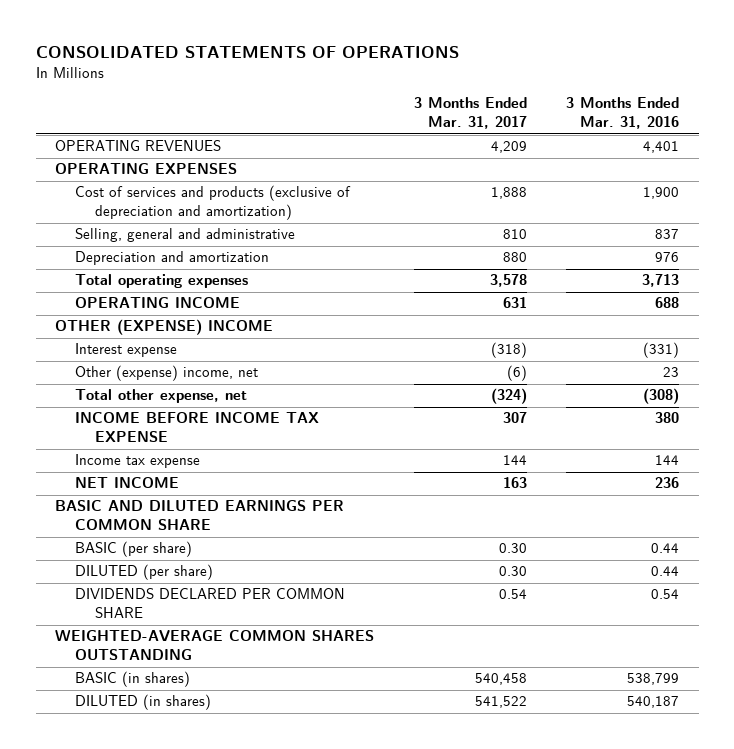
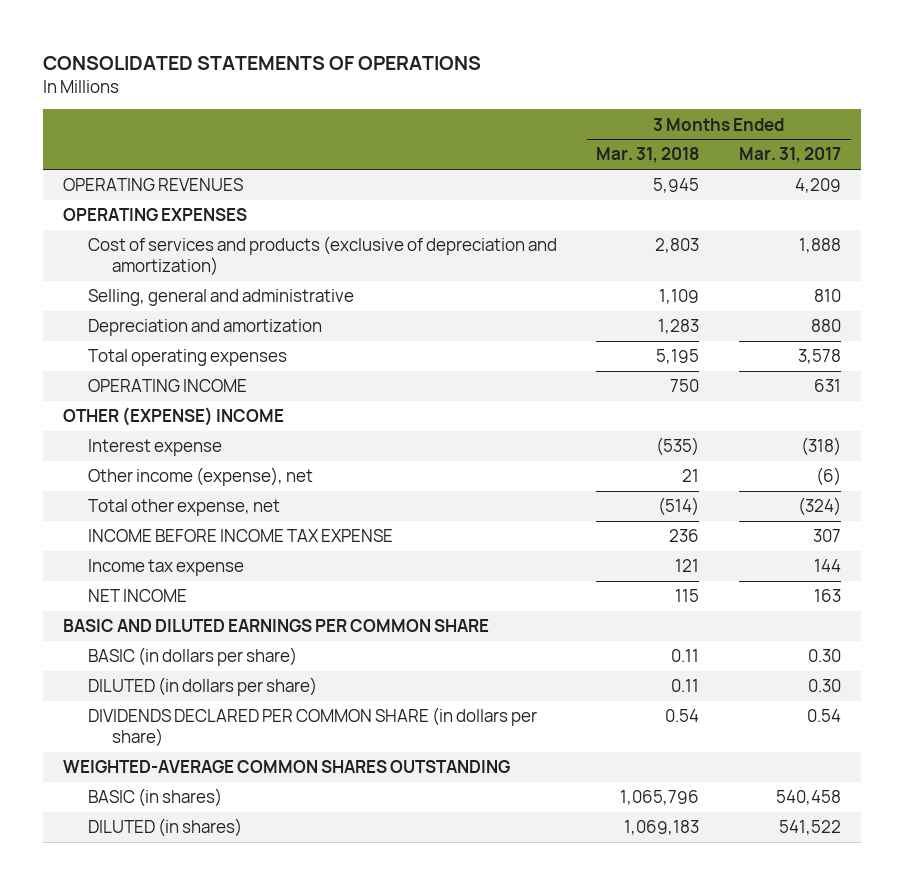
- | 3 Months Ended Mar. 31, 2017 | 3 Months Ended Mar. 31, 2016
+ | 3 Months Ended Mar. 31, 2018 | 3 Months Ended Mar. 31, 2017
- Other (expense) income, net | (6) | 23
+ Other income (expense), net | 21 | (6)
- BASIC (per share) | 0.30 | 0.44
- DILUTED (per share) | 0.30 | 0.44
- DIVIDENDS DECLARED PER COMMON SHARE | 0.54 | 0.54
+ BASIC (in dollars per share) | 0.11 | 0.30
+ DILUTED (in dollars per share) | 0.11 | 0.30
+ DIVIDENDS DECLARED PER COMMON SHARE (in dollars per share) | 0.54 | 0.54

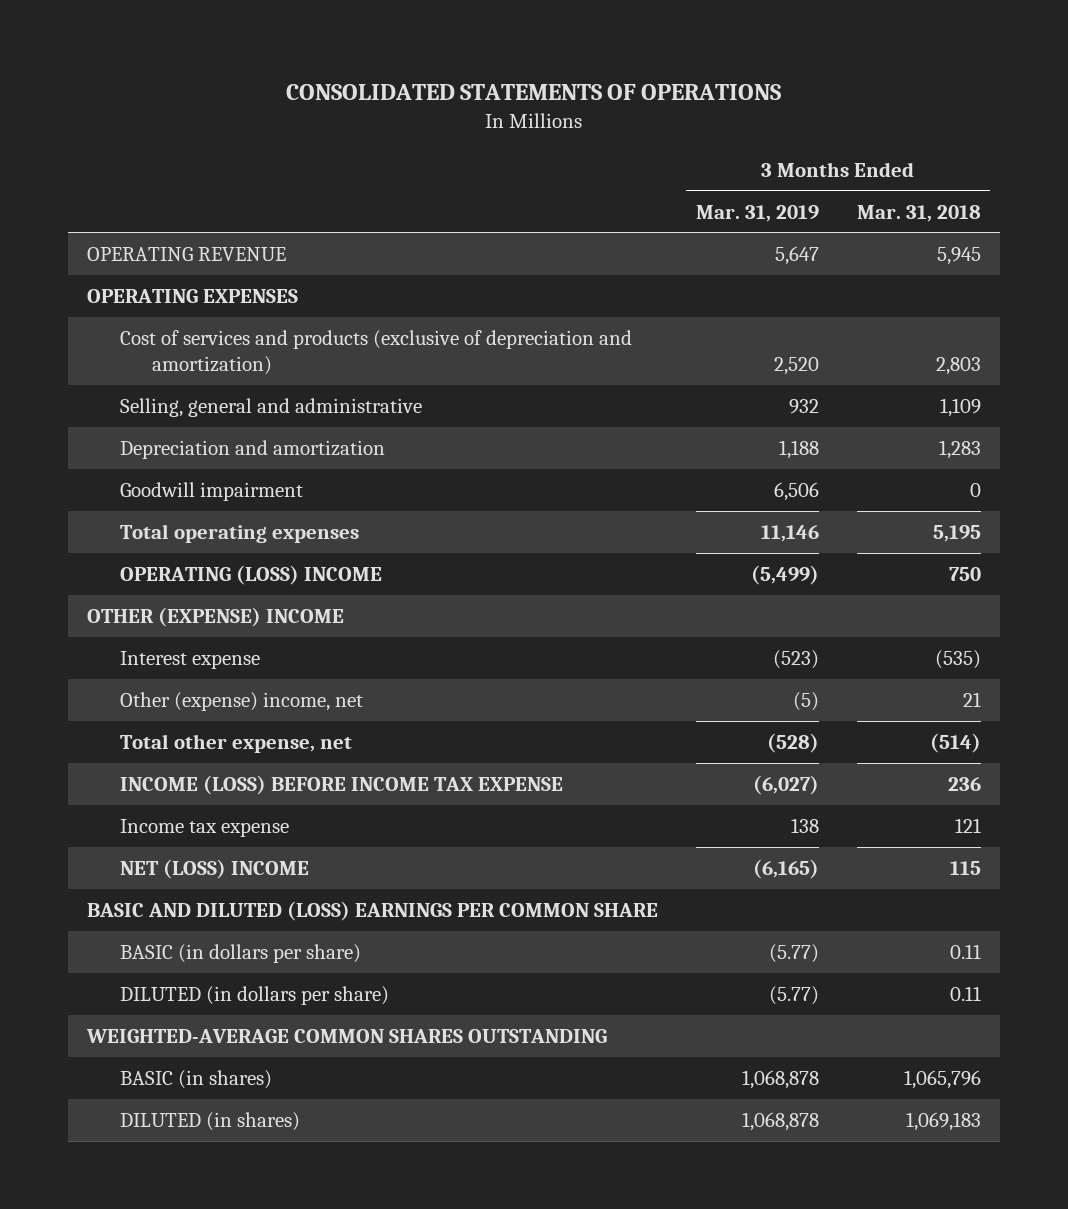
- | 3 Months Ended Mar. 31, 2018 | 3 Months Ended Mar. 31, 2017
+ | 3 Months Ended Mar. 31, 2019 | 3 Months Ended Mar. 31, 2018
- OPERATING REVENUES | 5,945 | 4,209
+ OPERATING REVENUE | 5,647 | 5,945
+ Goodwill impairment | 6,506 | 0
- OPERATING INCOME | 750 | 631
+ OPERATING (LOSS) INCOME | (5,499) | 750
- Other income (expense), net | 21 | (6)
+ Other (expense) income, net | (5) | 21
- INCOME BEFORE INCOME TAX EXPENSE | 236 | 307
+ INCOME (LOSS) BEFORE INCOME TAX EXPENSE | (6,027) | 236
- NET INCOME | 115 | 163
- BASIC AND DILUTED EARNINGS PER COMMON SHARE
+ NET (LOSS) INCOME | (6,165) | 115
+ BASIC AND DILUTED (LOSS) EARNINGS PER COMMON SHARE
- DIVIDENDS DECLARED PER COMMON SHARE (in dollars per share) | 0.54 | 0.54

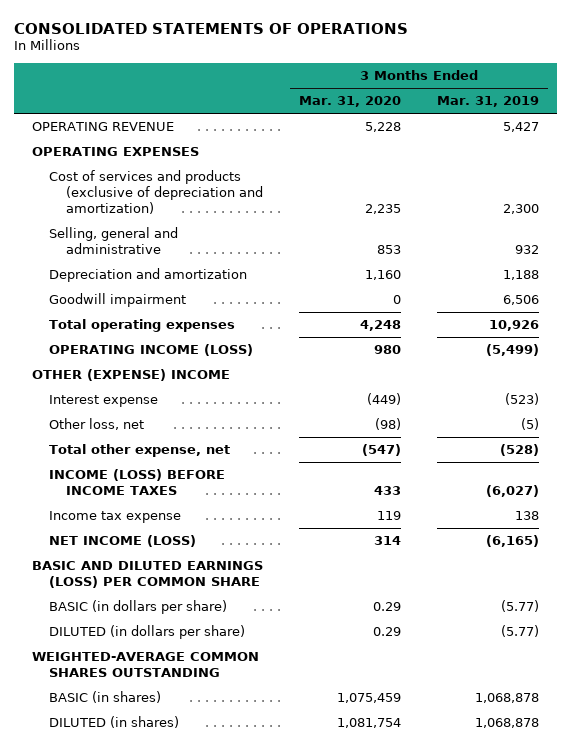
- | 3 Months Ended Mar. 31, 2019 | 3 Months Ended Mar. 31, 2018
+ | 3 Months Ended Mar. 31, 2020 | 3 Months Ended Mar. 31, 2019
- OPERATING REVENUE | 5,647 | 5,945
+ OPERATING REVENUE | 5,228 | 5,427
- Cost of services and products (exclusive of depreciation and amortization) | 2,520 | 2,803
+ Cost of services and products (exclusive of depreciation and amortization) | 2,235 | 2,300
- Total operating expenses | 11,146 | 5,195
- OPERATING (LOSS) INCOME | (5,499) | 750
+ Total operating expenses | 4,248 | 10,926
+ OPERATING INCOME (LOSS) | 980 | (5,499)
- Other (expense) income, net | (5) | 21
+ Other loss, net | (98) | (5)
- INCOME (LOSS) BEFORE INCOME TAX EXPENSE | (6,027) | 236
+ INCOME (LOSS) BEFORE INCOME TAXES | 433 | (6,027)
- NET (LOSS) INCOME | (6,165) | 115
- BASIC AND DILUTED (LOSS) EARNINGS PER COMMON SHARE
+ NET INCOME (LOSS) | 314 | (6,165)
+ BASIC AND DILUTED EARNINGS (LOSS) PER COMMON SHARE

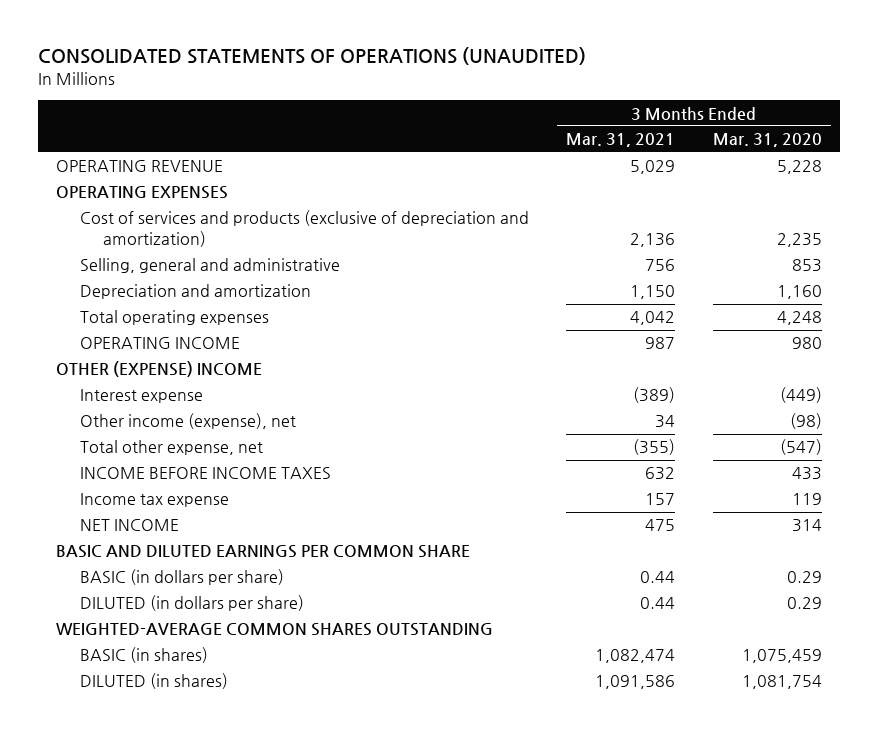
- CONSOLIDATED STATEMENTS OF OPERATIONS
+ CONSOLIDATED STATEMENTS OF OPERATIONS (UNAUDITED)
- | 3 Months Ended Mar. 31, 2020 | 3 Months Ended Mar. 31, 2019
+ | 3 Months Ended Mar. 31, 2021 | 3 Months Ended Mar. 31, 2020
- Goodwill impairment | 0 | 6,506
- OPERATING INCOME (LOSS) | 980 | (5,499)
+ OPERATING INCOME | 987 | 980
- Other loss, net | (98) | (5)
+ Other income (expense), net | 34 | (98)
- INCOME (LOSS) BEFORE INCOME TAXES | 433 | (6,027)
+ INCOME BEFORE INCOME TAXES | 632 | 433
- NET INCOME (LOSS) | 314 | (6,165)
- BASIC AND DILUTED EARNINGS (LOSS) PER COMMON SHARE
+ NET INCOME | 475 | 314
+ BASIC AND DILUTED EARNINGS PER COMMON SHARE

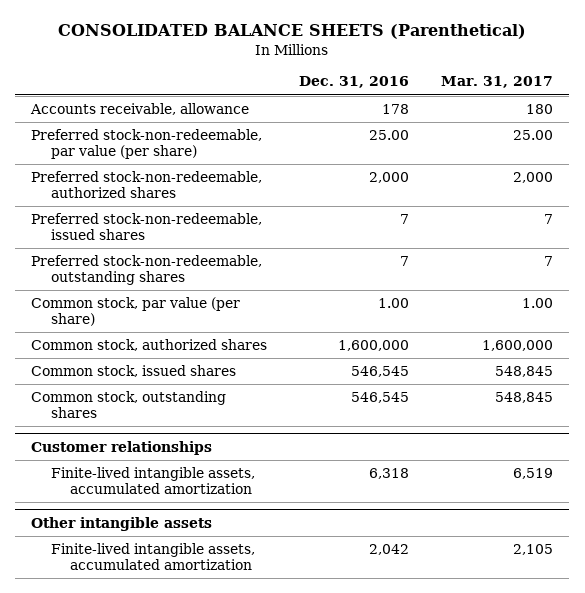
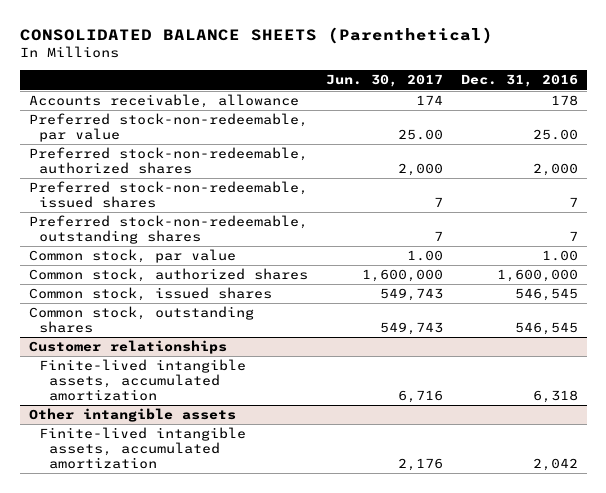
- | Dec. 31, 2016 | Mar. 31, 2017
+ | Jun. 30, 2017 | Dec. 31, 2016
- Preferred stock-non-redeemable, par value (per share) | 25.00 | 25.00
+ Preferred stock-non-redeemable, par value | 25.00 | 25.00
- Common stock, par value (per share) | 1.00 | 1.00
+ Common stock, par value | 1.00 | 1.00

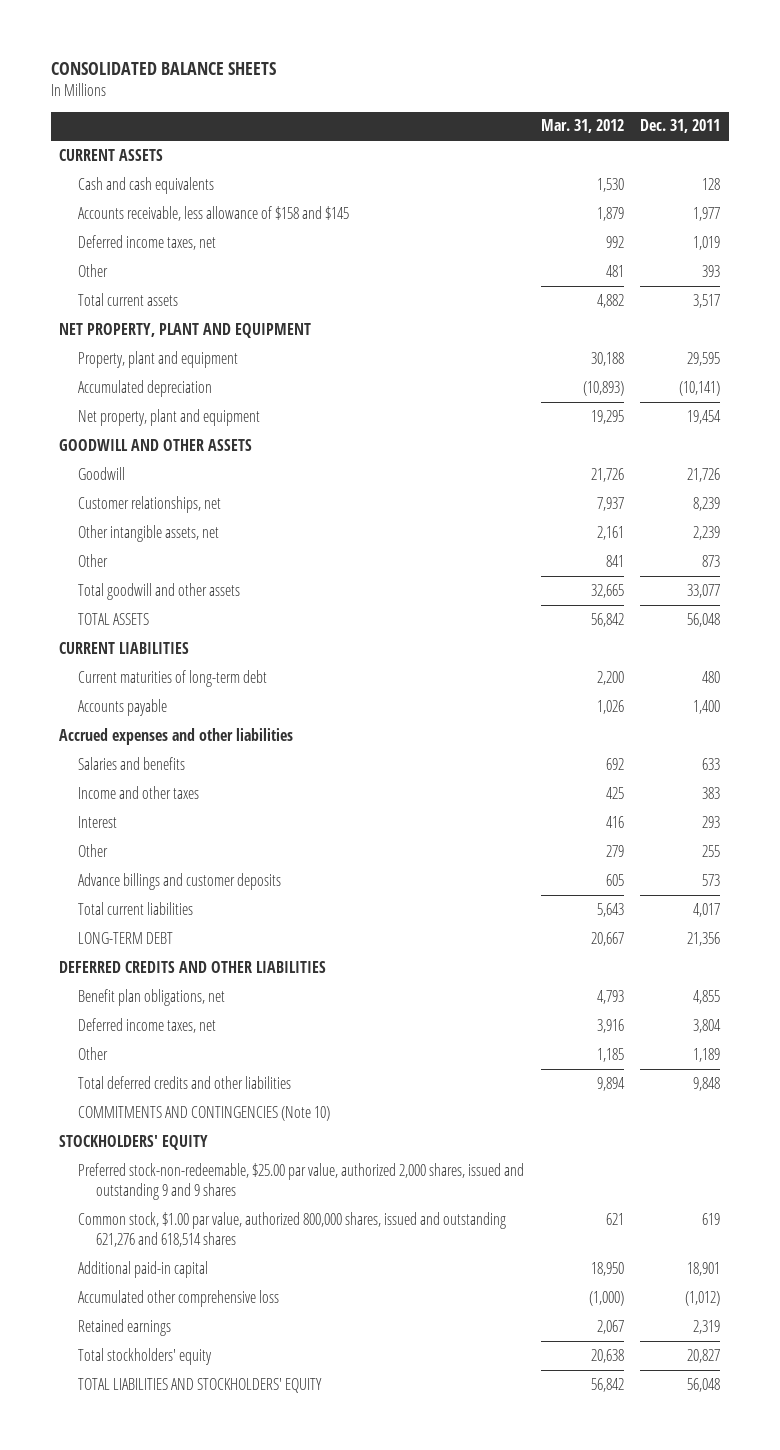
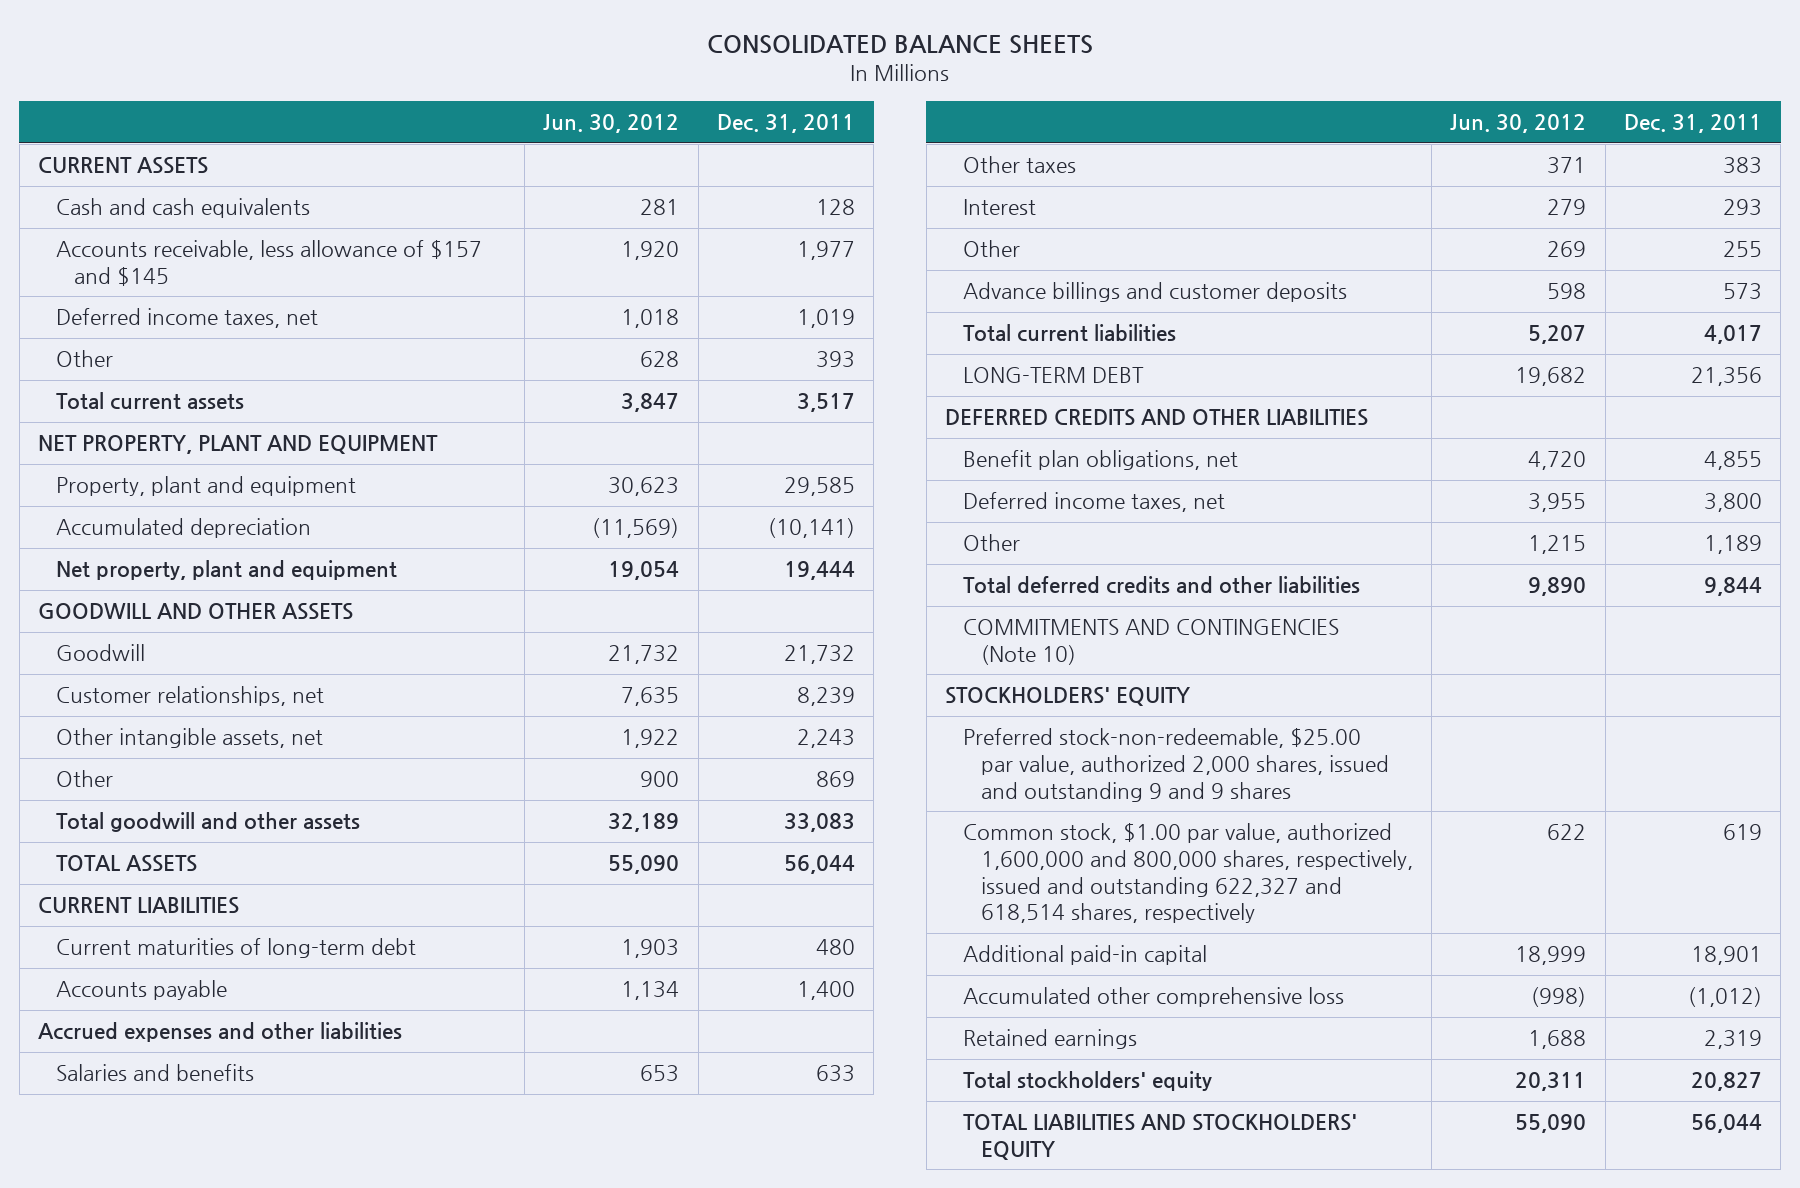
- | Mar. 31, 2012 | Dec. 31, 2011
+ | Jun. 30, 2012 | Dec. 31, 2011
- Accounts receivable, less allowance of $158 and $145 | 1,879 | 1,977
+ Accounts receivable, less allowance of $157 and $145 | 1,920 | 1,977
- Property, plant and equipment | 30,188 | 29,595
+ Property, plant and equipment | 30,623 | 29,585
- Net property, plant and equipment | 19,295 | 19,454
+ Net property, plant and equipment | 19,054 | 19,444
- Goodwill | 21,726 | 21,726
+ Goodwill | 21,732 | 21,732
- Other intangible assets, net | 2,161 | 2,239
- Other | 841 | 873
- Total goodwill and other assets | 32,665 | 33,077
- TOTAL ASSETS | 56,842 | 56,048
+ Other intangible assets, net | 1,922 | 2,243
+ Other | 900 | 869
+ Total goodwill and other assets | 32,189 | 33,083
+ TOTAL ASSETS | 55,090 | 56,044
- Income and other taxes | 425 | 383
+ Other taxes | 371 | 383
- Deferred income taxes, net | 3,916 | 3,804
+ Deferred income taxes, net | 3,955 | 3,800
- Total deferred credits and other liabilities | 9,894 | 9,848
+ Total deferred credits and other liabilities | 9,890 | 9,844
- Common stock, $1.00 par value, authorized 800,000 shares, issued and outstanding 621,276 and 618,514 shares | 621 | 619
+ Common stock, $1.00 par value, authorized 1,600,000 and 800,000 shares, respectively, issued and outstanding 622,327 and 618,514 shares, respectively | 622 | 619
- TOTAL LIABILITIES AND STOCKHOLDERS' EQUITY | 56,842 | 56,048
+ TOTAL LIABILITIES AND STOCKHOLDERS' EQUITY | 55,090 | 56,044

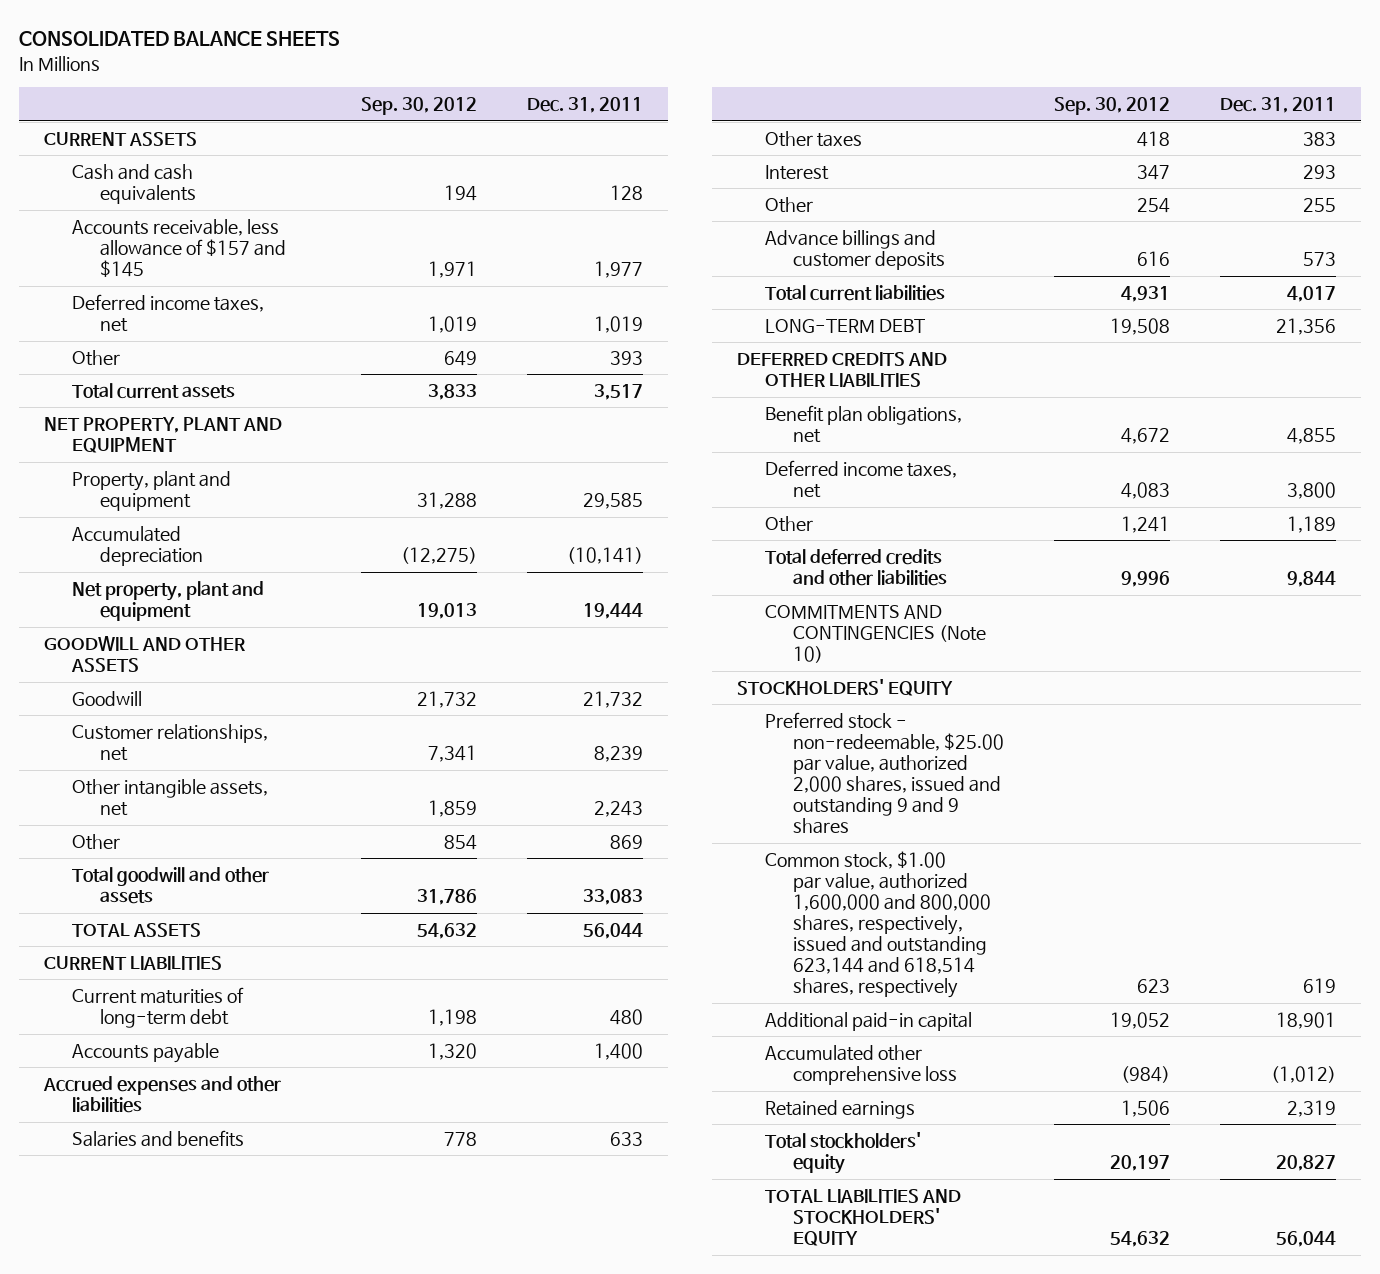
- | Jun. 30, 2012 | Dec. 31, 2011
+ | Sep. 30, 2012 | Dec. 31, 2011
- Preferred stock-non-redeemable, $25.00 par value, authorized 2,000 shares, issued and outstanding 9 and 9 shares
- Common stock, $1.00 par value, authorized 1,600,000 and 800,000 shares, respectively, issued and outstanding 622,327 and 618,514 shares, respectively | 622 | 619
+ Preferred stock - non-redeemable, $25.00 par value, authorized 2,000 shares, issued and outstanding 9 and 9 shares
+ Common stock, $1.00 par value, authorized 1,600,000 and 800,000 shares, respectively, issued and outstanding 623,144 and 618,514 shares, respectively | 623 | 619

